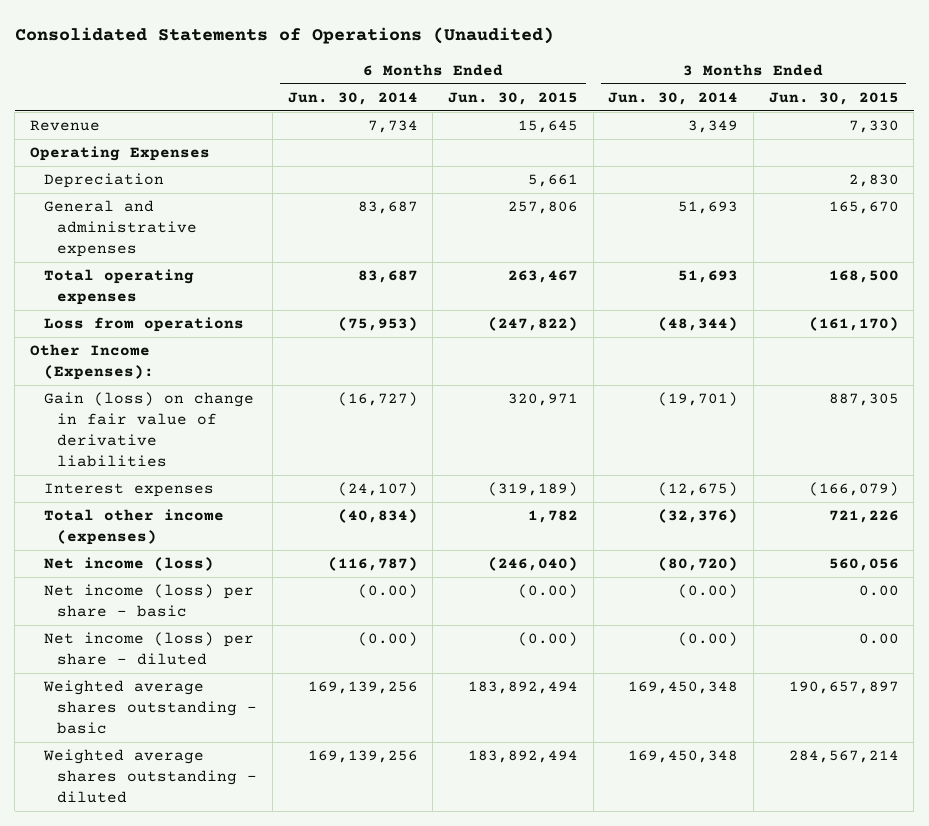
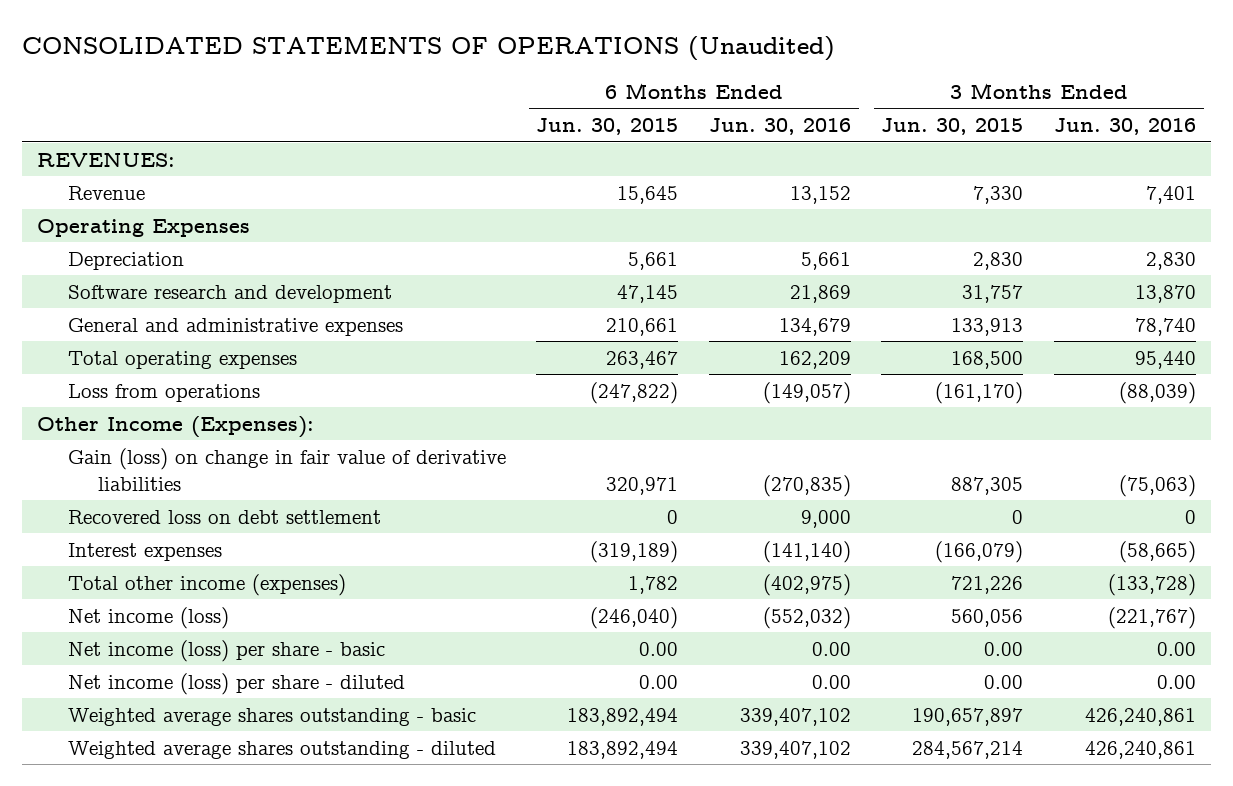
- Consolidated Statements of Operations (Unaudited)
+ CONSOLIDATED STATEMENTS OF OPERATIONS (Unaudited)
- | 6 Months Ended Jun. 30, 2014 | 6 Months Ended Jun. 30, 2015 | 3 Months Ended Jun. 30, 2014 | 3 Months Ended Jun. 30, 2015
+ | 6 Months Ended Jun. 30, 2015 | 6 Months Ended Jun. 30, 2016 | 3 Months Ended Jun. 30, 2015 | 3 Months Ended Jun. 30, 2016
+ REVENUES:
- General and administrative expenses | 83,687 | 257,806 | 51,693 | 165,670
+ Software research and development | 47,145 | 21,869 | 31,757 | 13,870
+ General and administrative expenses | 210,661 | 134,679 | 133,913 | 78,740
+ Recovered loss on debt settlement | 0 | 9,000 | 0 | 0
- Net income (loss) per share - basic | (0.00) | (0.00) | (0.00) | 0.00
- Net income (loss) per share - diluted | (0.00) | (0.00) | (0.00) | 0.00
+ Net income (loss) per share - basic | 0.00 | 0.00 | 0.00 | 0.00
+ Net income (loss) per share - diluted | 0.00 | 0.00 | 0.00 | 0.00

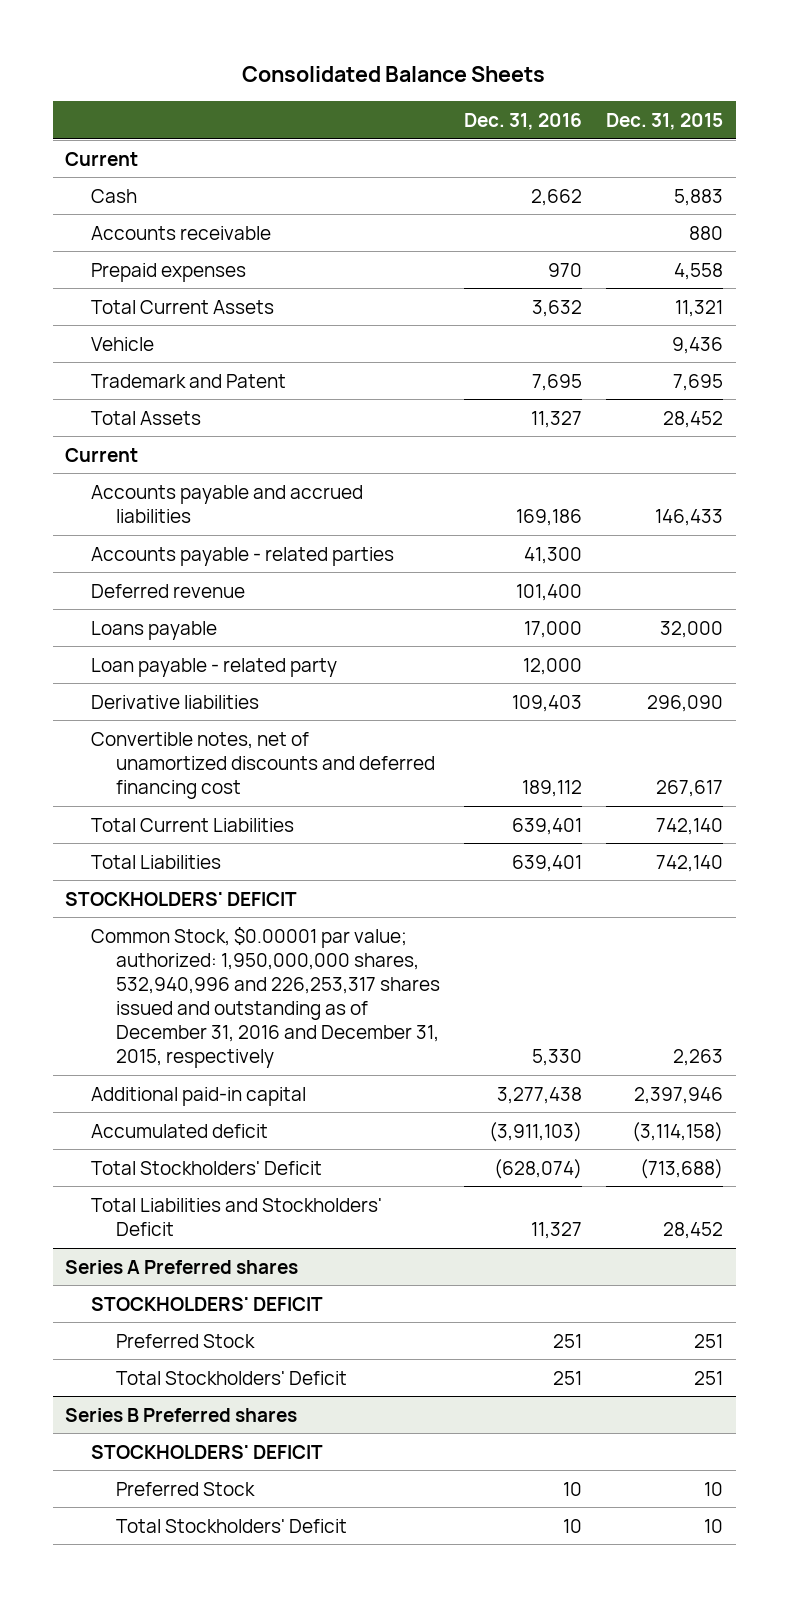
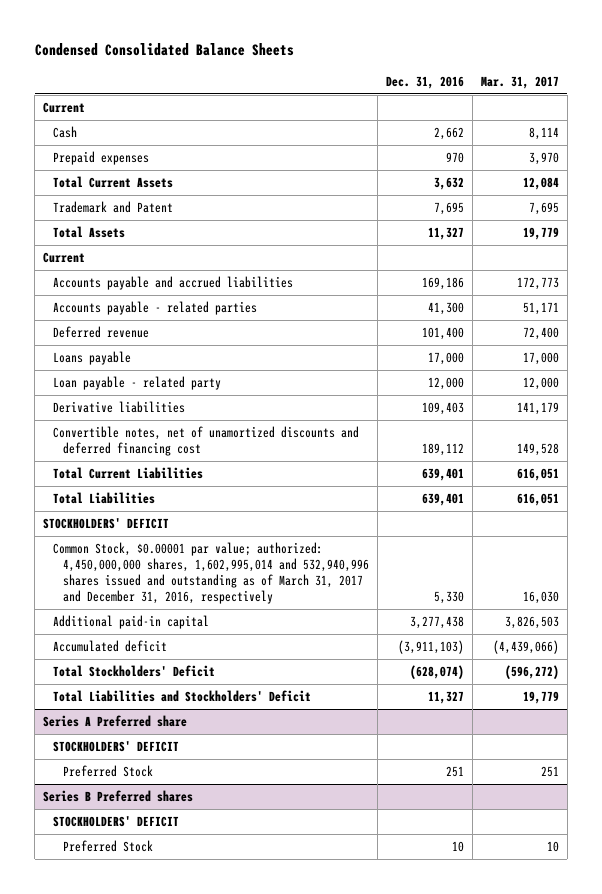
- Consolidated Balance Sheets
+ Condensed Consolidated Balance Sheets
- | Dec. 31, 2016 | Dec. 31, 2015
+ | Dec. 31, 2016 | Mar. 31, 2017
- Accounts receivable | | 880
- Vehicle | | 9,436
- Common Stock, $0.00001 par value; authorized: 1,950,000,000 shares, 532,940,996 and 226,253,317 shares issued and outstanding as of December 31, 2016 and December 31, 2015, respectively | 5,330 | 2,263
+ Common Stock, $0.00001 par value; authorized: 4,450,000,000 shares, 1,602,995,014 and 532,940,996 shares issued and outstanding as of March 31, 2017 and December 31, 2016, respectively | 5,330 | 16,030
- Series A Preferred shares
+ Series A Preferred share
- Total Stockholders' Deficit | 251 | 251
@ Series B Preferred shares
- Total Stockholders' Deficit | 10 | 10

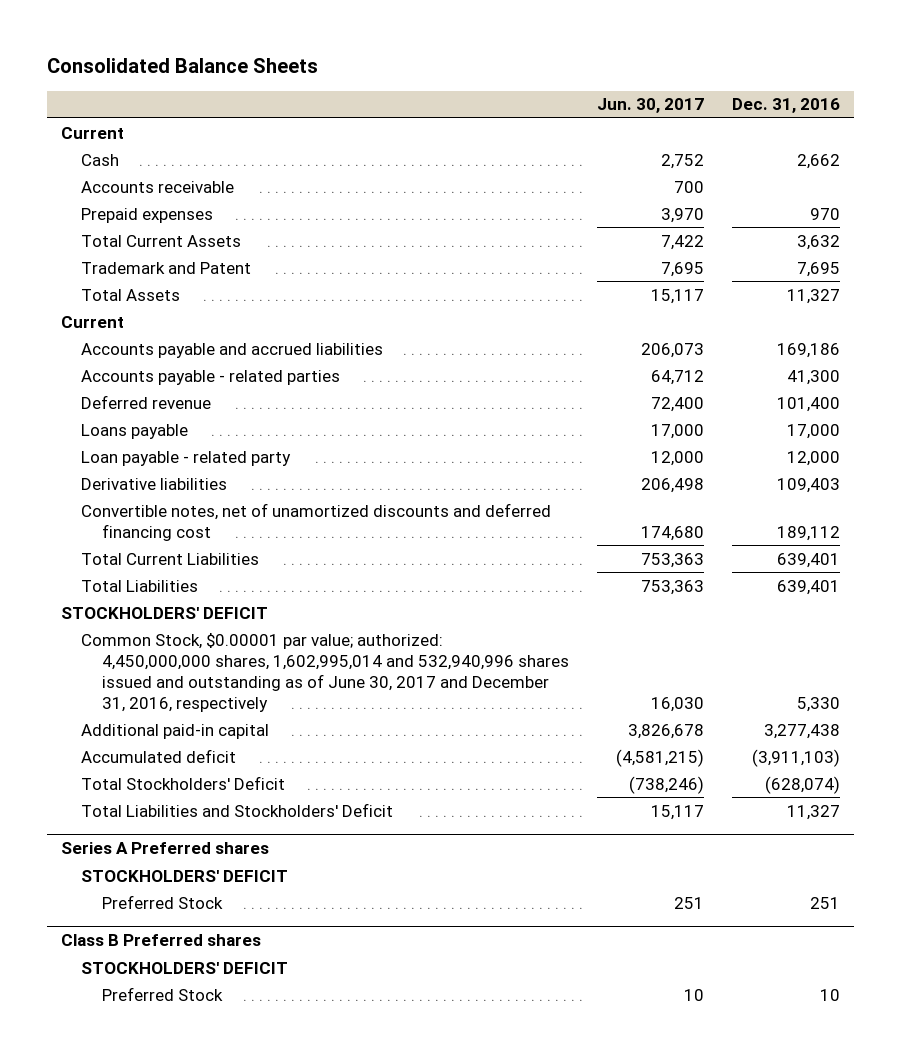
- Condensed Consolidated Balance Sheets
+ Consolidated Balance Sheets
- | Dec. 31, 2016 | Mar. 31, 2017
+ | Jun. 30, 2017 | Dec. 31, 2016
+ Accounts receivable | 700 |
- Common Stock, $0.00001 par value; authorized: 4,450,000,000 shares, 1,602,995,014 and 532,940,996 shares issued and outstanding as of March 31, 2017 and December 31, 2016, respectively | 5,330 | 16,030
+ Common Stock, $0.00001 par value; authorized: 4,450,000,000 shares, 1,602,995,014 and 532,940,996 shares issued and outstanding as of June 30, 2017 and December 31, 2016, respectively | 16,030 | 5,330
- Series A Preferred share
+ Series A Preferred shares
- Series B Preferred shares
+ Class B Preferred shares

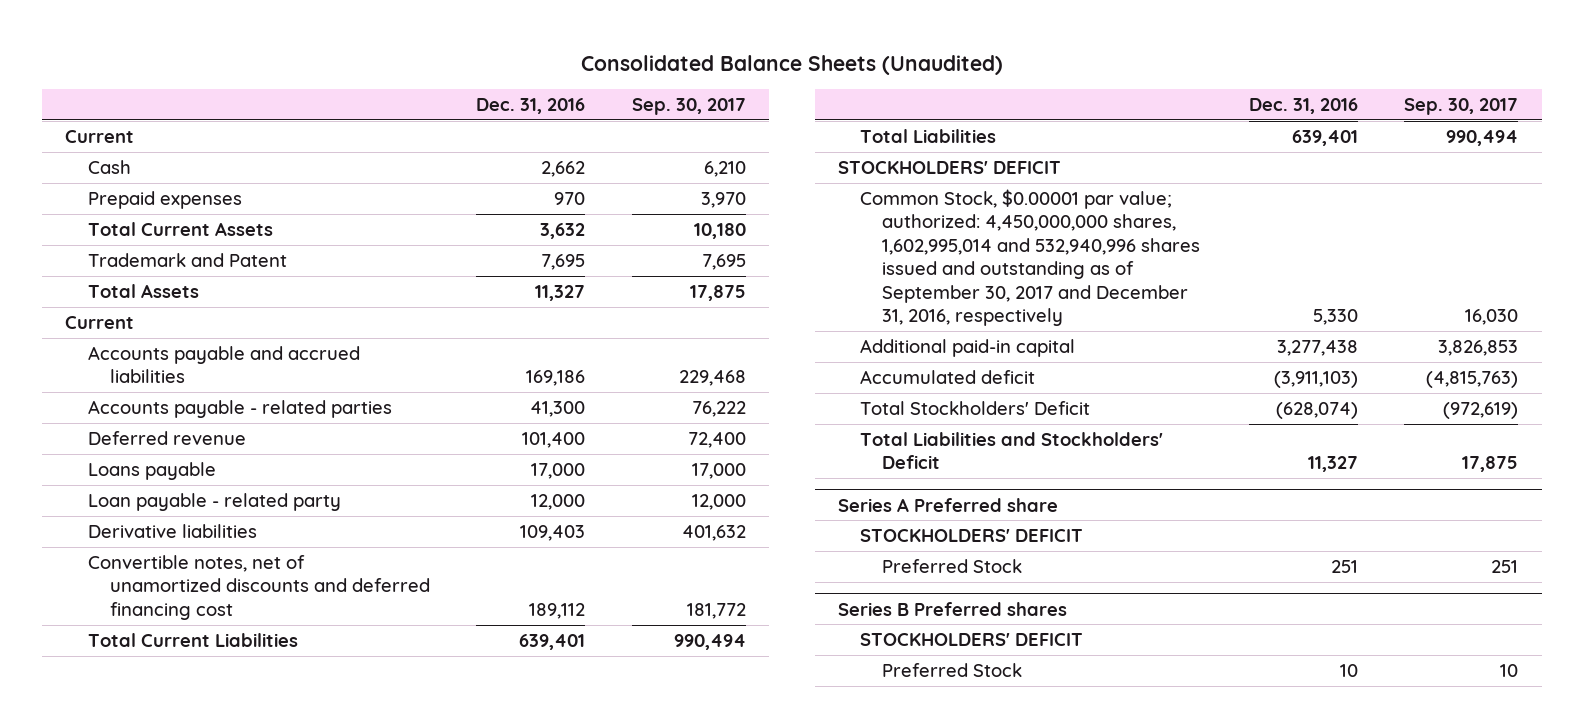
- Consolidated Balance Sheets
+ Consolidated Balance Sheets (Unaudited)
- | Jun. 30, 2017 | Dec. 31, 2016
+ | Dec. 31, 2016 | Sep. 30, 2017
- Accounts receivable | 700 |
- Common Stock, $0.00001 par value; authorized: 4,450,000,000 shares, 1,602,995,014 and 532,940,996 shares issued and outstanding as of June 30, 2017 and December 31, 2016, respectively | 16,030 | 5,330
+ Common Stock, $0.00001 par value; authorized: 4,450,000,000 shares, 1,602,995,014 and 532,940,996 shares issued and outstanding as of September 30, 2017 and December 31, 2016, respectively | 5,330 | 16,030
- Series A Preferred shares
+ Series A Preferred share
- Class B Preferred shares
+ Series B Preferred shares

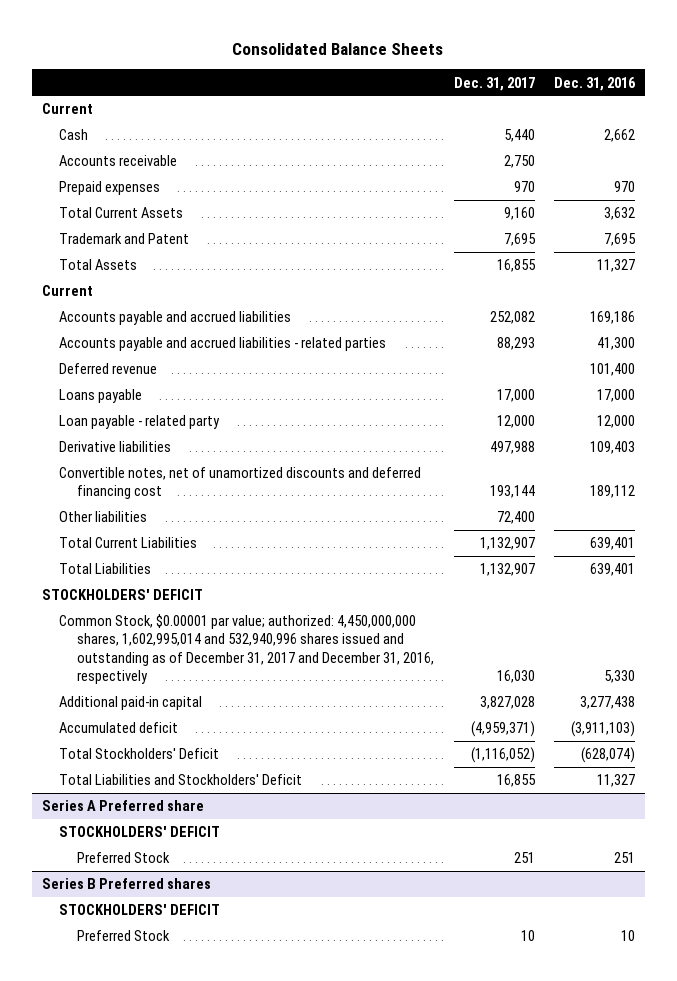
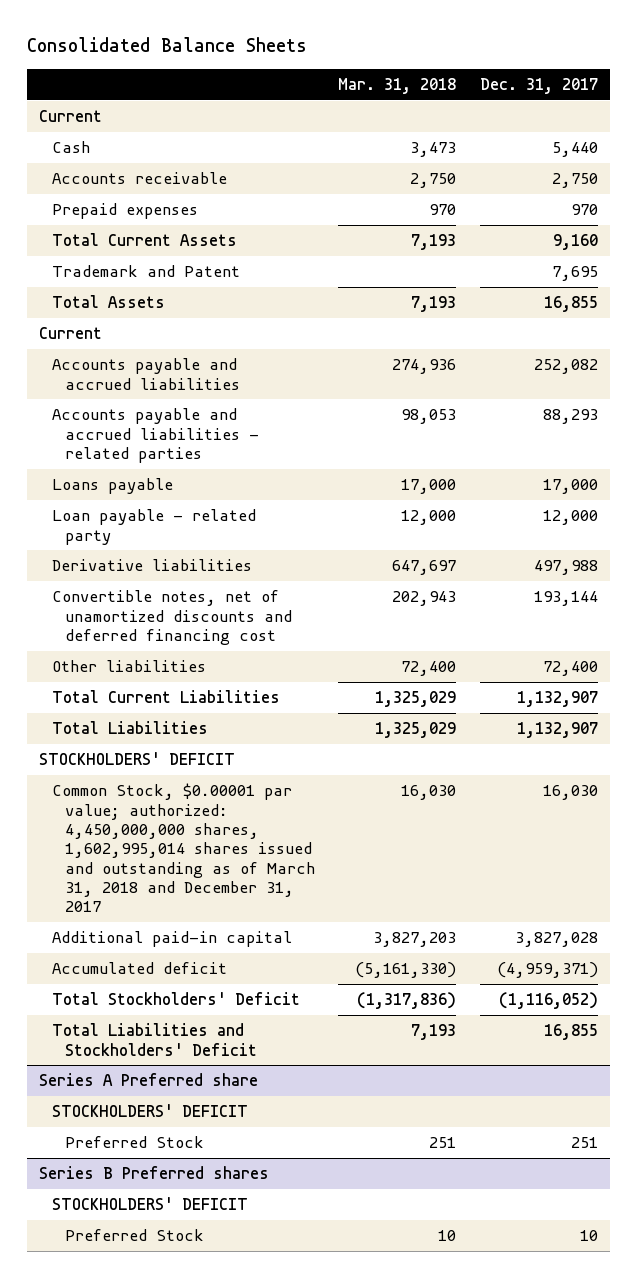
- | Dec. 31, 2017 | Dec. 31, 2016
+ | Mar. 31, 2018 | Dec. 31, 2017
- Deferred revenue | | 101,400
- Common Stock, $0.00001 par value; authorized: 4,450,000,000 shares, 1,602,995,014 and 532,940,996 shares issued and outstanding as of December 31, 2017 and December 31, 2016, respectively | 16,030 | 5,330
+ Common Stock, $0.00001 par value; authorized: 4,450,000,000 shares, 1,602,995,014 shares issued and outstanding as of March 31, 2018 and December 31, 2017 | 16,030 | 16,030

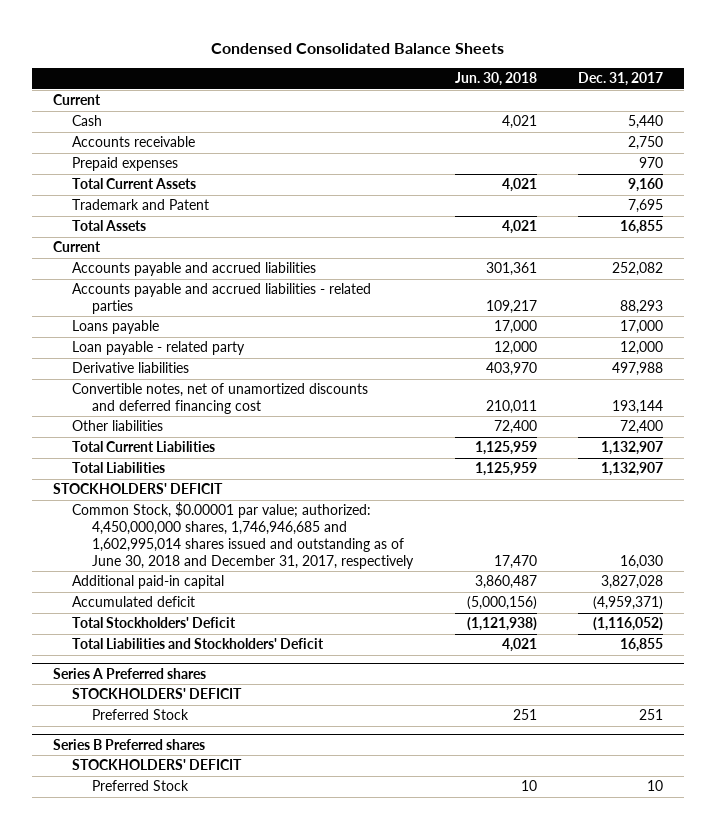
- Consolidated Balance Sheets
+ Condensed Consolidated Balance Sheets
- | Mar. 31, 2018 | Dec. 31, 2017
+ | Jun. 30, 2018 | Dec. 31, 2017
- Common Stock, $0.00001 par value; authorized: 4,450,000,000 shares, 1,602,995,014 shares issued and outstanding as of March 31, 2018 and December 31, 2017 | 16,030 | 16,030
+ Common Stock, $0.00001 par value; authorized: 4,450,000,000 shares, 1,746,946,685 and 1,602,995,014 shares issued and outstanding as of June 30, 2018 and December 31, 2017, respectively | 17,470 | 16,030
- Series A Preferred share
+ Series A Preferred shares

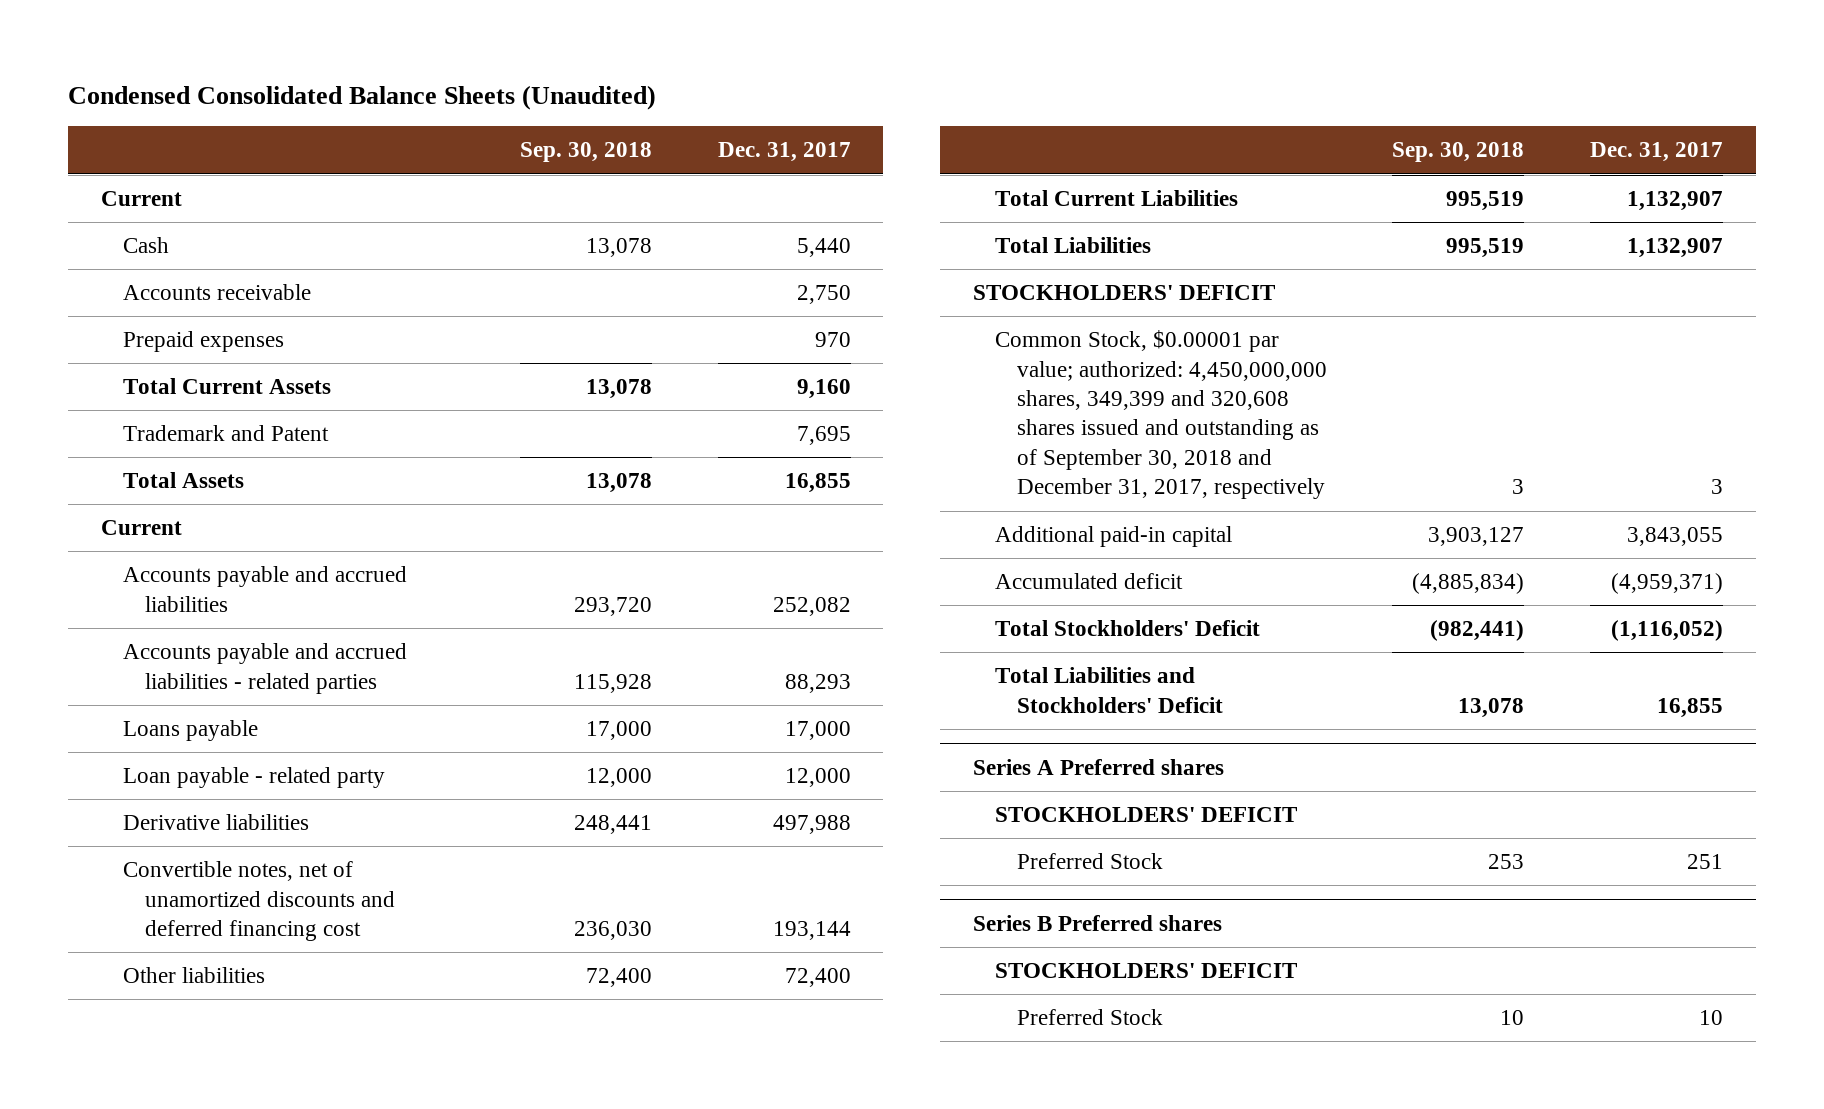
- Condensed Consolidated Balance Sheets
+ Condensed Consolidated Balance Sheets (Unaudited)
- | Jun. 30, 2018 | Dec. 31, 2017
+ | Sep. 30, 2018 | Dec. 31, 2017
- Common Stock, $0.00001 par value; authorized: 4,450,000,000 shares, 1,746,946,685 and 1,602,995,014 shares issued and outstanding as of June 30, 2018 and December 31, 2017, respectively | 17,470 | 16,030
- Additional paid-in capital | 3,860,487 | 3,827,028
+ Common Stock, $0.00001 par value; authorized: 4,450,000,000 shares, 349,399 and 320,608 shares issued and outstanding as of September 30, 2018 and December 31, 2017, respectively | 3 | 3
+ Additional paid-in capital | 3,903,127 | 3,843,055

